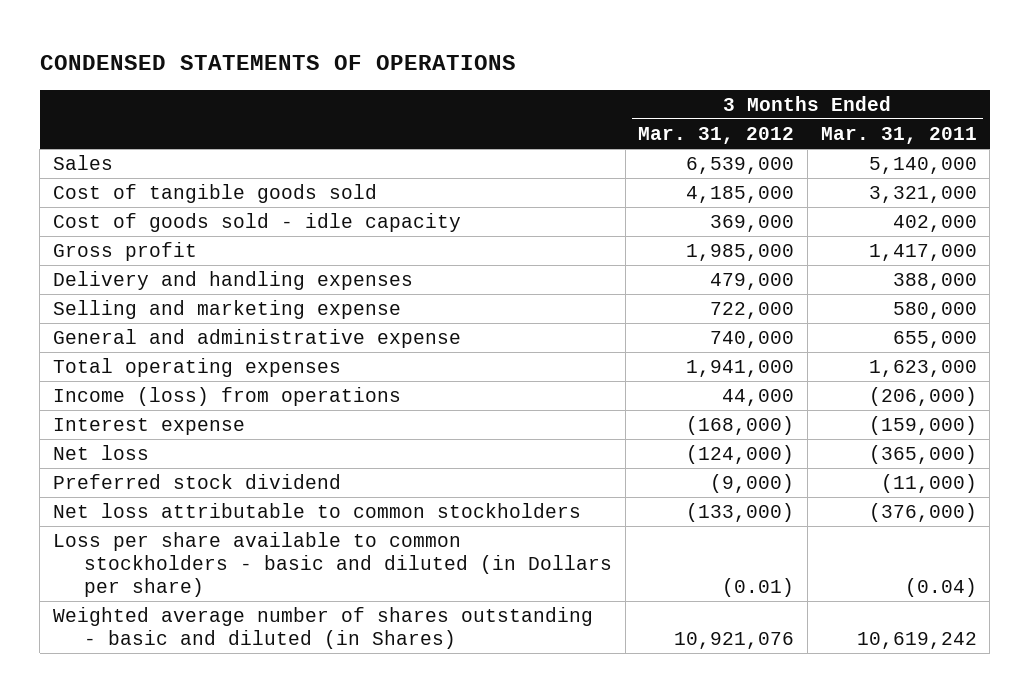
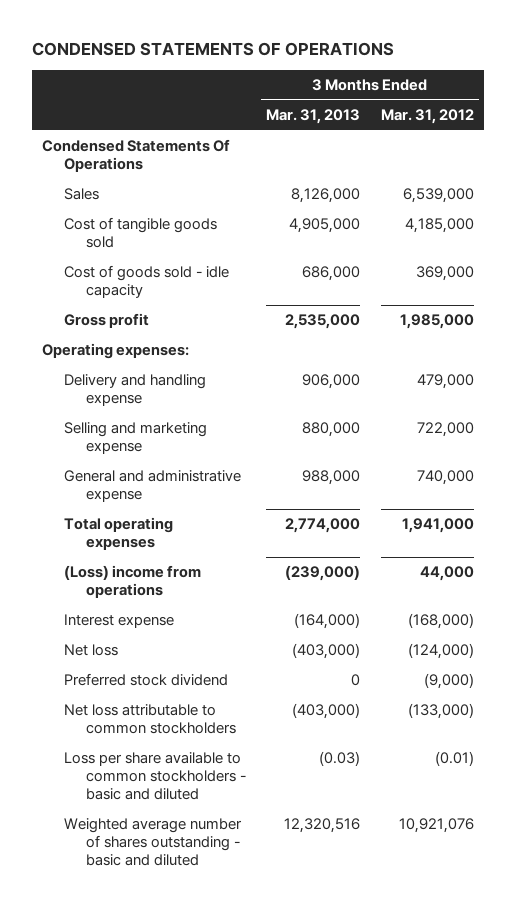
- | 3 Months Ended Mar. 31, 2012 | 3 Months Ended Mar. 31, 2011
+ | 3 Months Ended Mar. 31, 2013 | 3 Months Ended Mar. 31, 2012
+ Condensed Statements Of Operations
- Delivery and handling expenses | 479,000 | 388,000
+ Operating expenses:
+ Delivery and handling expense | 906,000 | 479,000
- Income (loss) from operations | 44,000 | (206,000)
+ (Loss) income from operations | (239,000) | 44,000
- Loss per share available to common stockholders - basic and diluted (in Dollars per share) | (0.01) | (0.04)
- Weighted average number of shares outstanding - basic and diluted (in Shares) | 10,921,076 | 10,619,242
+ Loss per share available to common stockholders - basic and diluted | (0.03) | (0.01)
+ Weighted average number of shares outstanding - basic and diluted | 12,320,516 | 10,921,076

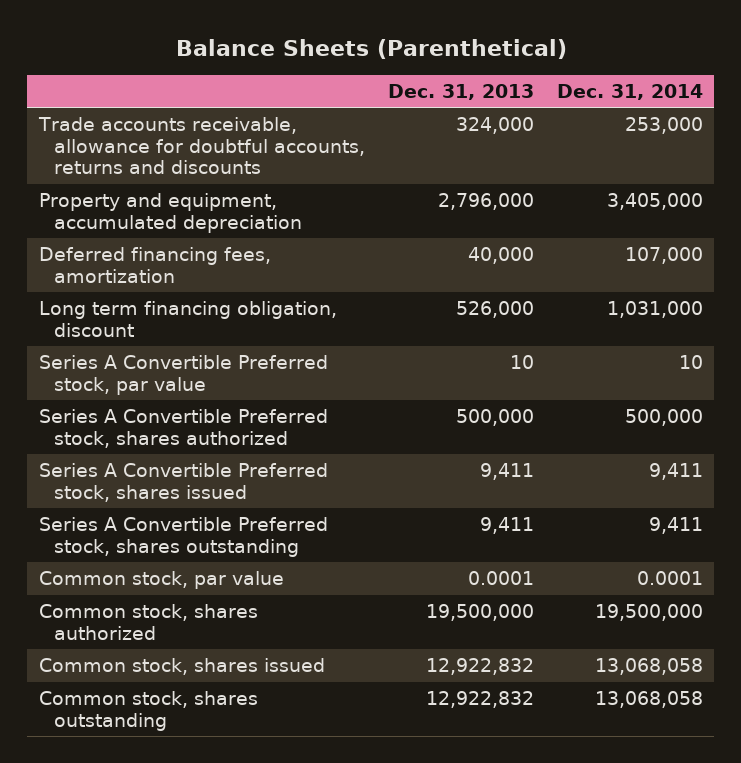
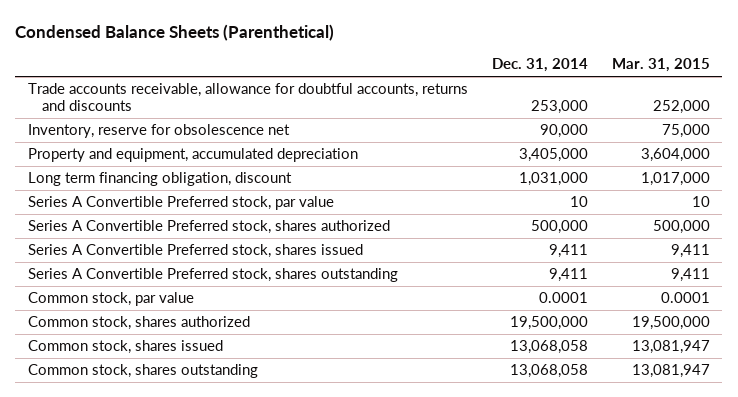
- Balance Sheets (Parenthetical)
+ Condensed Balance Sheets (Parenthetical)
- | Dec. 31, 2013 | Dec. 31, 2014
+ | Dec. 31, 2014 | Mar. 31, 2015
+ Inventory, reserve for obsolescence net | 90,000 | 75,000
- Deferred financing fees, amortization | 40,000 | 107,000

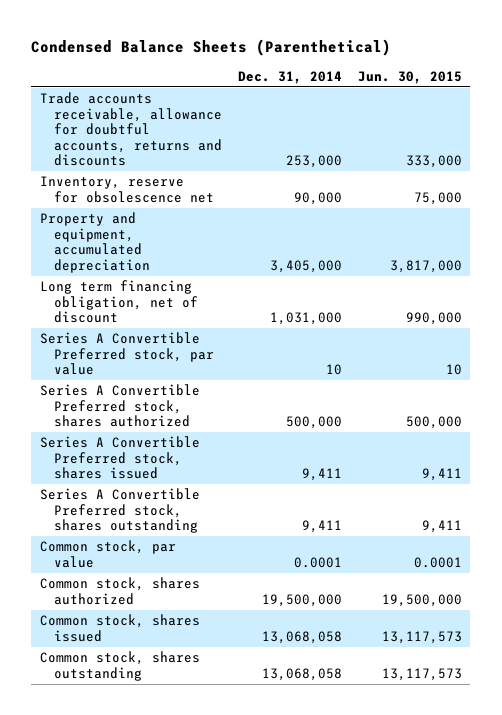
- | Dec. 31, 2014 | Mar. 31, 2015
+ | Dec. 31, 2014 | Jun. 30, 2015
- Long term financing obligation, discount | 1,031,000 | 1,017,000
+ Long term financing obligation, net of discount | 1,031,000 | 990,000

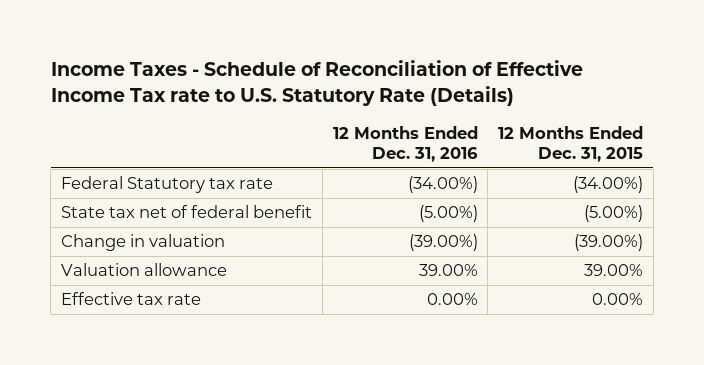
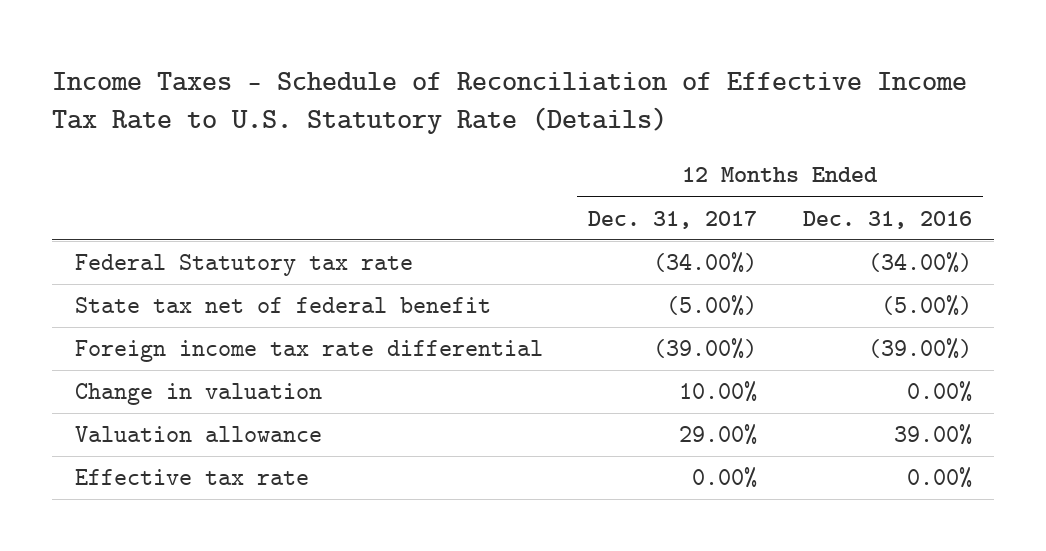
- Income Taxes - Schedule of Reconciliation of Effective Income Tax rate to U.S. Statutory Rate (Details)
+ Income Taxes - Schedule of Reconciliation of Effective Income Tax Rate to U.S. Statutory Rate (Details)
- | 12 Months Ended Dec. 31, 2016 | 12 Months Ended Dec. 31, 2015
+ | 12 Months Ended Dec. 31, 2017 | 12 Months Ended Dec. 31, 2016
- Change in valuation | (39.00%) | (39.00%)
+ Foreign income tax rate differential | (39.00%) | (39.00%)
+ Change in valuation | 10.00% | 0.00%

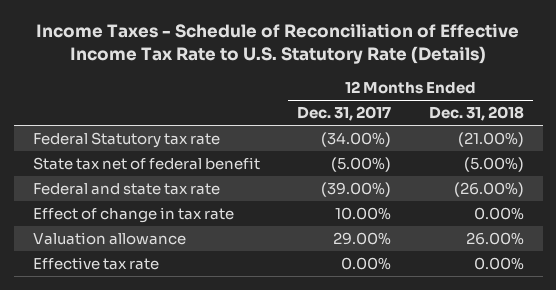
- | 12 Months Ended Dec. 31, 2017 | 12 Months Ended Dec. 31, 2016
+ | 12 Months Ended Dec. 31, 2017 | 12 Months Ended Dec. 31, 2018
- Foreign income tax rate differential | (39.00%) | (39.00%)
- Change in valuation | 10.00% | 0.00%
+ Federal and state tax rate | (39.00%) | (26.00%)
+ Effect of change in tax rate | 10.00% | 0.00%

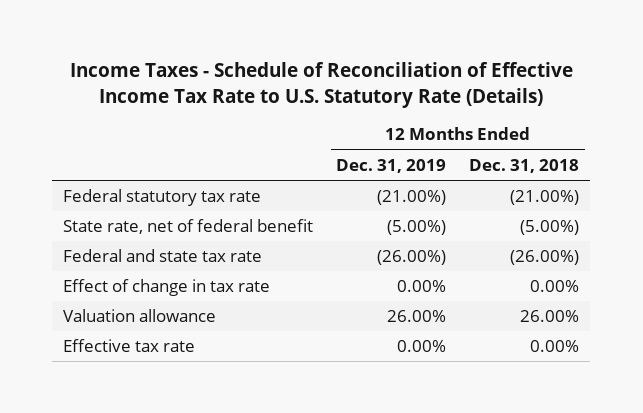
- | 12 Months Ended Dec. 31, 2017 | 12 Months Ended Dec. 31, 2018
+ | 12 Months Ended Dec. 31, 2019 | 12 Months Ended Dec. 31, 2018
- Federal Statutory tax rate | (34.00%) | (21.00%)
- State tax net of federal benefit | (5.00%) | (5.00%)
+ Federal statutory tax rate | (21.00%) | (21.00%)
+ State rate, net of federal benefit | (5.00%) | (5.00%)

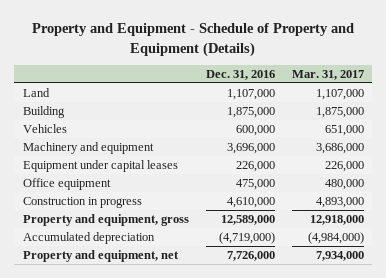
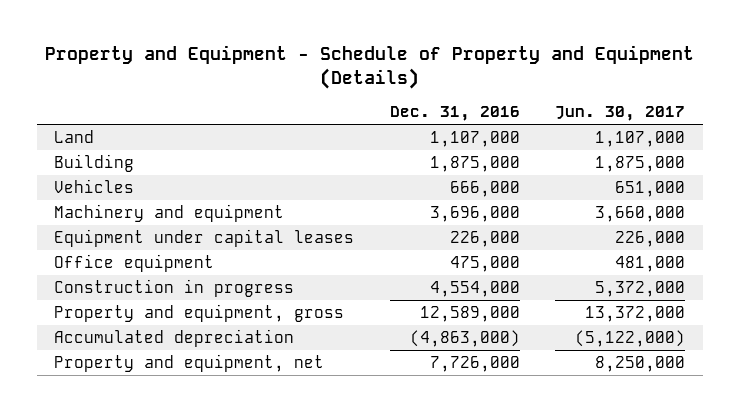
- | Dec. 31, 2016 | Mar. 31, 2017
+ | Dec. 31, 2016 | Jun. 30, 2017
- Vehicles | 600,000 | 651,000
+ Vehicles | 666,000 | 651,000
- Construction in progress | 4,610,000 | 4,893,000
+ Construction in progress | 4,554,000 | 5,372,000
- Accumulated depreciation | (4,719,000) | (4,984,000)
+ Accumulated depreciation | (4,863,000) | (5,122,000)

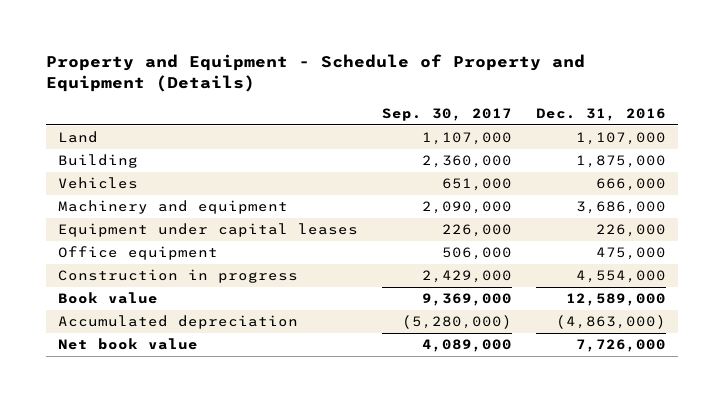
- | Dec. 31, 2016 | Jun. 30, 2017
+ | Sep. 30, 2017 | Dec. 31, 2016
- Machinery and equipment | 3,696,000 | 3,660,000
+ Machinery and equipment | 2,090,000 | 3,686,000
- Property and equipment, gross | 12,589,000 | 13,372,000
+ Book value | 9,369,000 | 12,589,000
- Property and equipment, net | 7,726,000 | 8,250,000
+ Net book value | 4,089,000 | 7,726,000

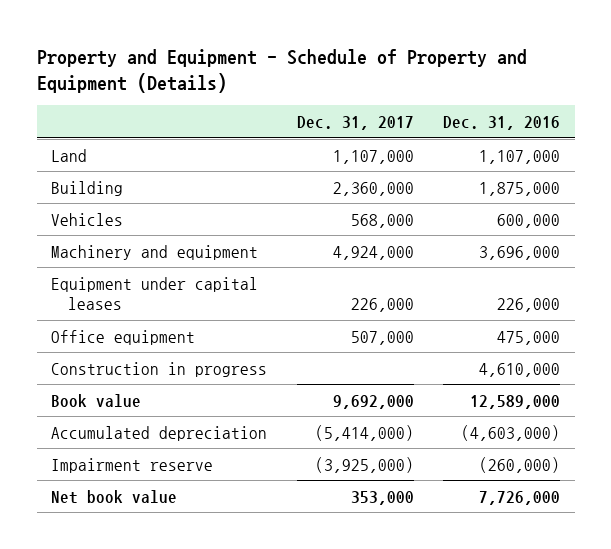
- | Sep. 30, 2017 | Dec. 31, 2016
+ | Dec. 31, 2017 | Dec. 31, 2016
- Vehicles | 651,000 | 666,000
- Machinery and equipment | 2,090,000 | 3,686,000
+ Vehicles | 568,000 | 600,000
+ Machinery and equipment | 4,924,000 | 3,696,000
- Construction in progress | 2,429,000 | 4,554,000
+ Construction in progress | | 4,610,000
- Accumulated depreciation | (5,280,000) | (4,863,000)
+ Accumulated depreciation | (5,414,000) | (4,603,000)
+ Impairment reserve | (3,925,000) | (260,000)

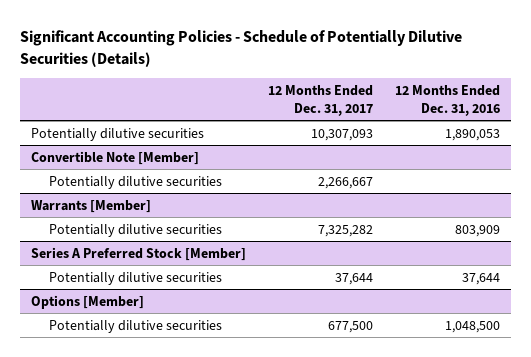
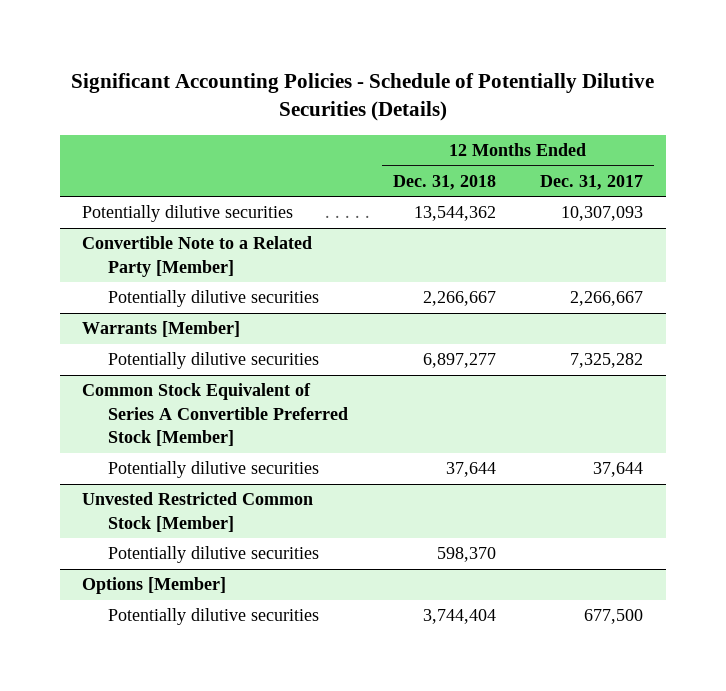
- | 12 Months Ended Dec. 31, 2017 | 12 Months Ended Dec. 31, 2016
+ | 12 Months Ended Dec. 31, 2018 | 12 Months Ended Dec. 31, 2017
- Convertible Note [Member]
+ Convertible Note to a Related Party [Member]
- Series A Preferred Stock [Member]
+ Common Stock Equivalent of Series A Convertible Preferred Stock [Member]
+ Unvested Restricted Common Stock [Member]
+ Potentially dilutive securities | 598,370 |

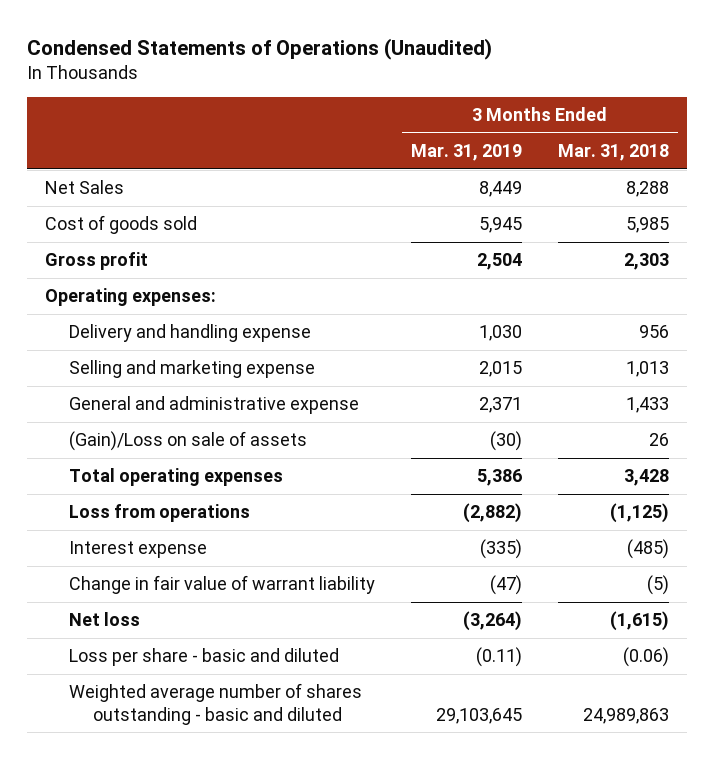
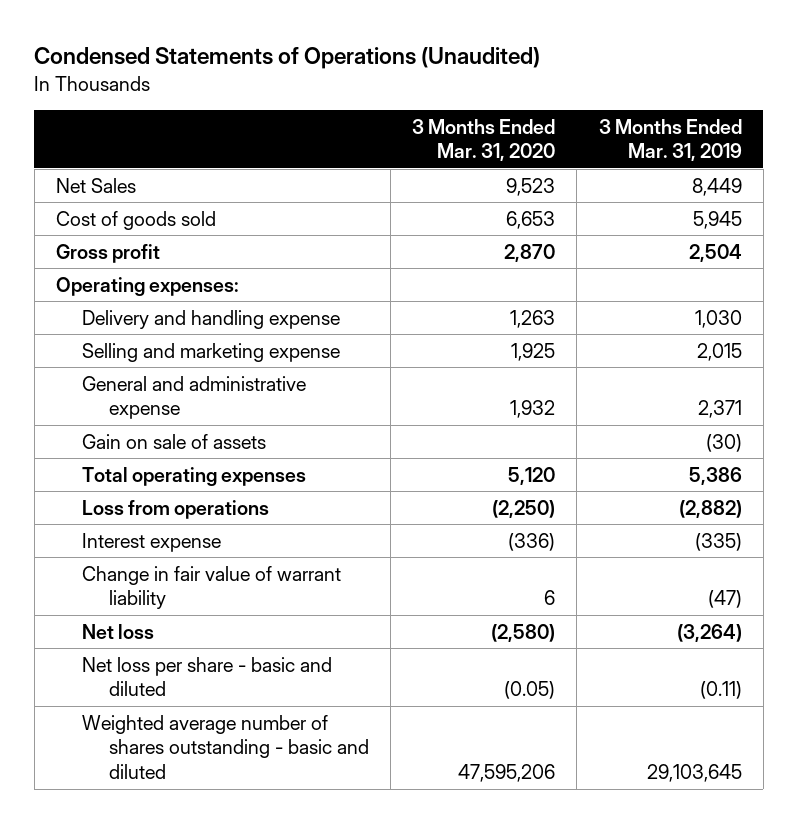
- | 3 Months Ended Mar. 31, 2019 | 3 Months Ended Mar. 31, 2018
+ | 3 Months Ended Mar. 31, 2020 | 3 Months Ended Mar. 31, 2019
- (Gain)/Loss on sale of assets | (30) | 26
+ Gain on sale of assets | | (30)
- Loss per share - basic and diluted | (0.11) | (0.06)
+ Net loss per share - basic and diluted | (0.05) | (0.11)

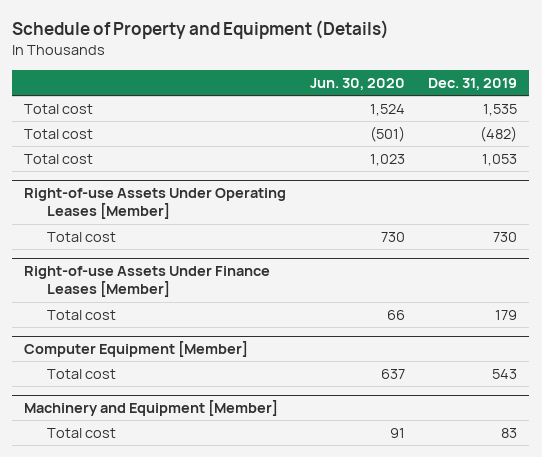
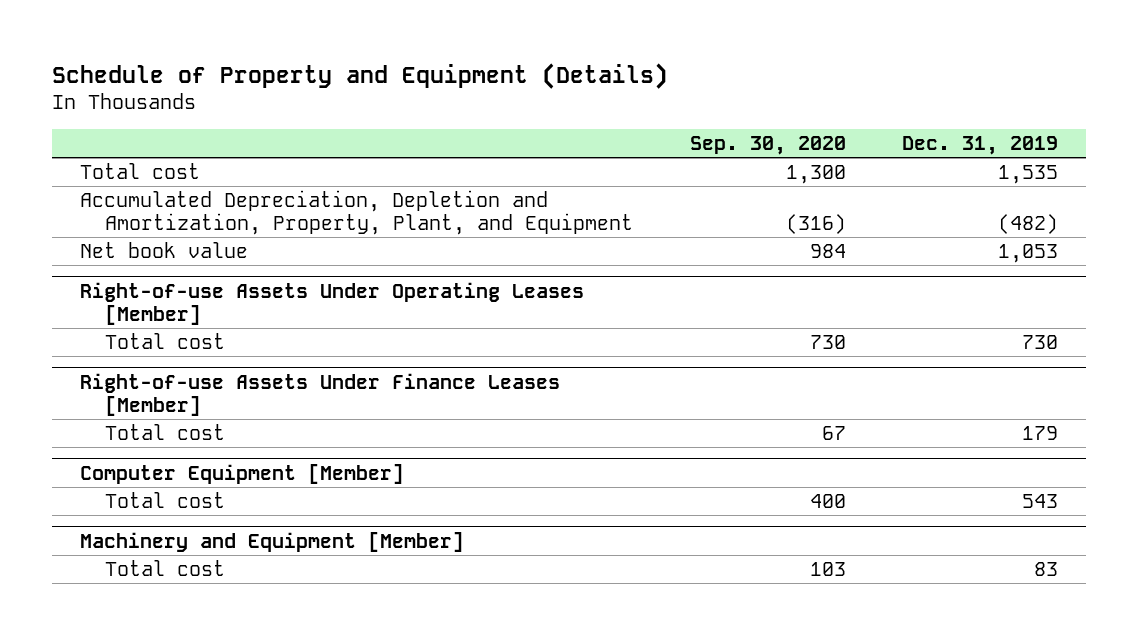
- | Jun. 30, 2020 | Dec. 31, 2019
+ | Sep. 30, 2020 | Dec. 31, 2019
- Total cost | (501) | (482)
- Total cost | 1,023 | 1,053
+ Accumulated Depreciation, Depletion and Amortization, Property, Plant, and Equipment | (316) | (482)
+ Net book value | 984 | 1,053

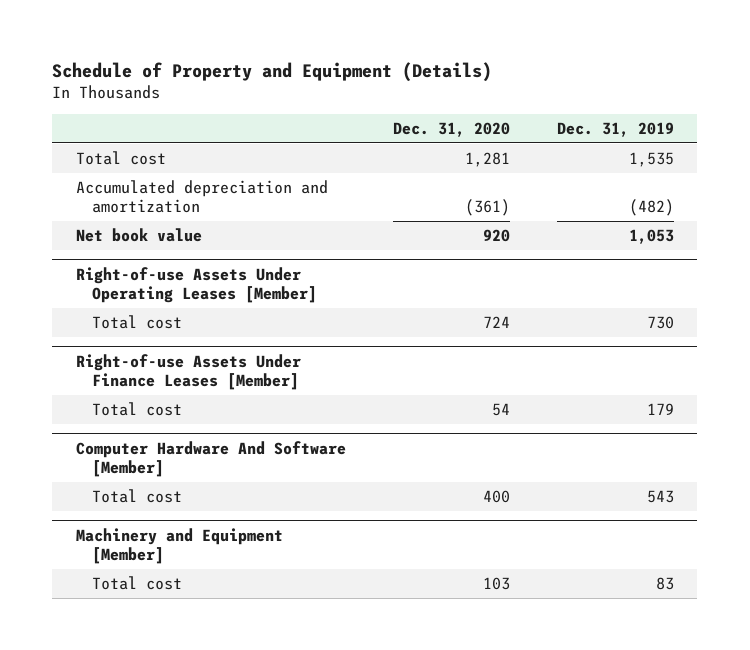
- | Sep. 30, 2020 | Dec. 31, 2019
+ | Dec. 31, 2020 | Dec. 31, 2019
- Accumulated Depreciation, Depletion and Amortization, Property, Plant, and Equipment | (316) | (482)
+ Accumulated depreciation and amortization | (361) | (482)
- Computer Equipment [Member]
+ Computer Hardware And Software [Member]

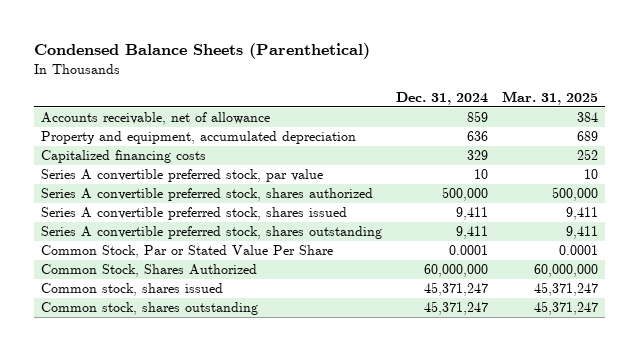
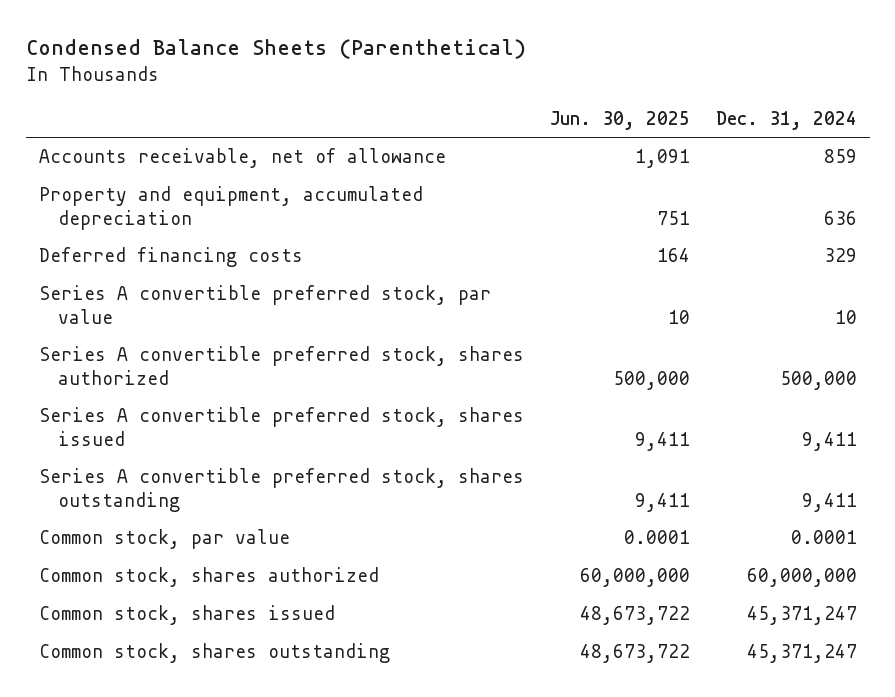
- | Dec. 31, 2024 | Mar. 31, 2025
+ | Jun. 30, 2025 | Dec. 31, 2024
- Capitalized financing costs | 329 | 252
+ Deferred financing costs | 164 | 329
- Common Stock, Par or Stated Value Per Share | 0.0001 | 0.0001
- Common Stock, Shares Authorized | 60,000,000 | 60,000,000
+ Common stock, par value | 0.0001 | 0.0001
+ Common stock, shares authorized | 60,000,000 | 60,000,000

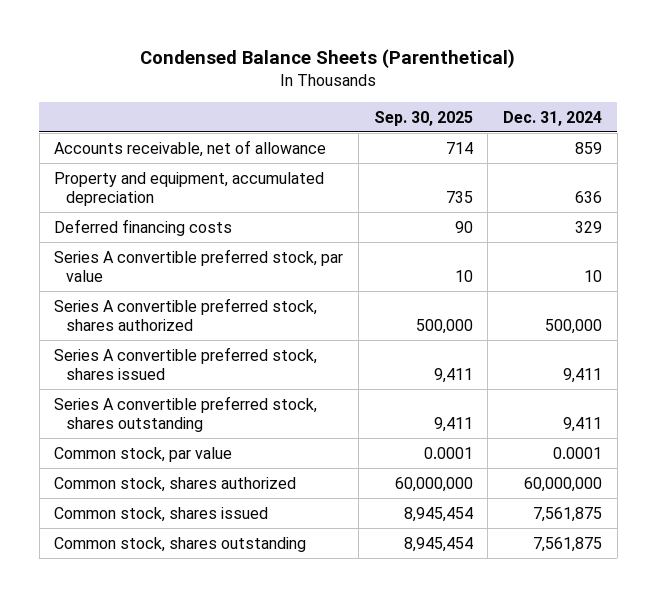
- | Jun. 30, 2025 | Dec. 31, 2024
+ | Sep. 30, 2025 | Dec. 31, 2024
- Common stock, shares issued | 48,673,722 | 45,371,247
- Common stock, shares outstanding | 48,673,722 | 45,371,247
+ Common stock, shares issued | 8,945,454 | 7,561,875
+ Common stock, shares outstanding | 8,945,454 | 7,561,875

